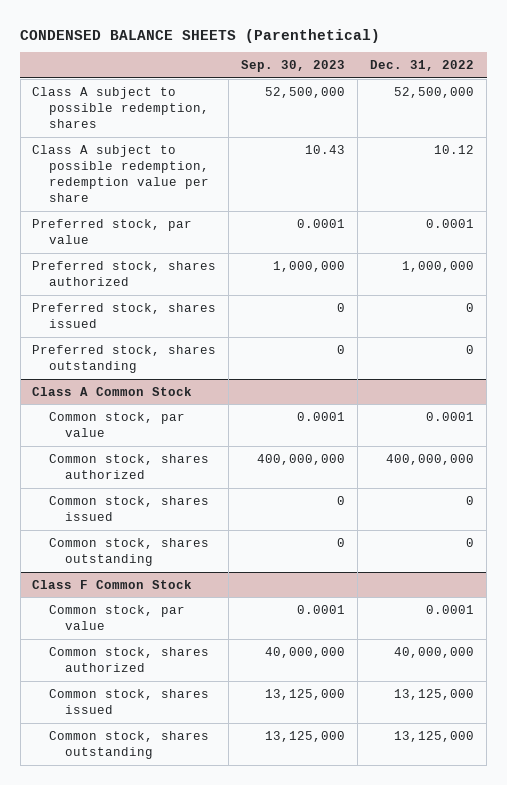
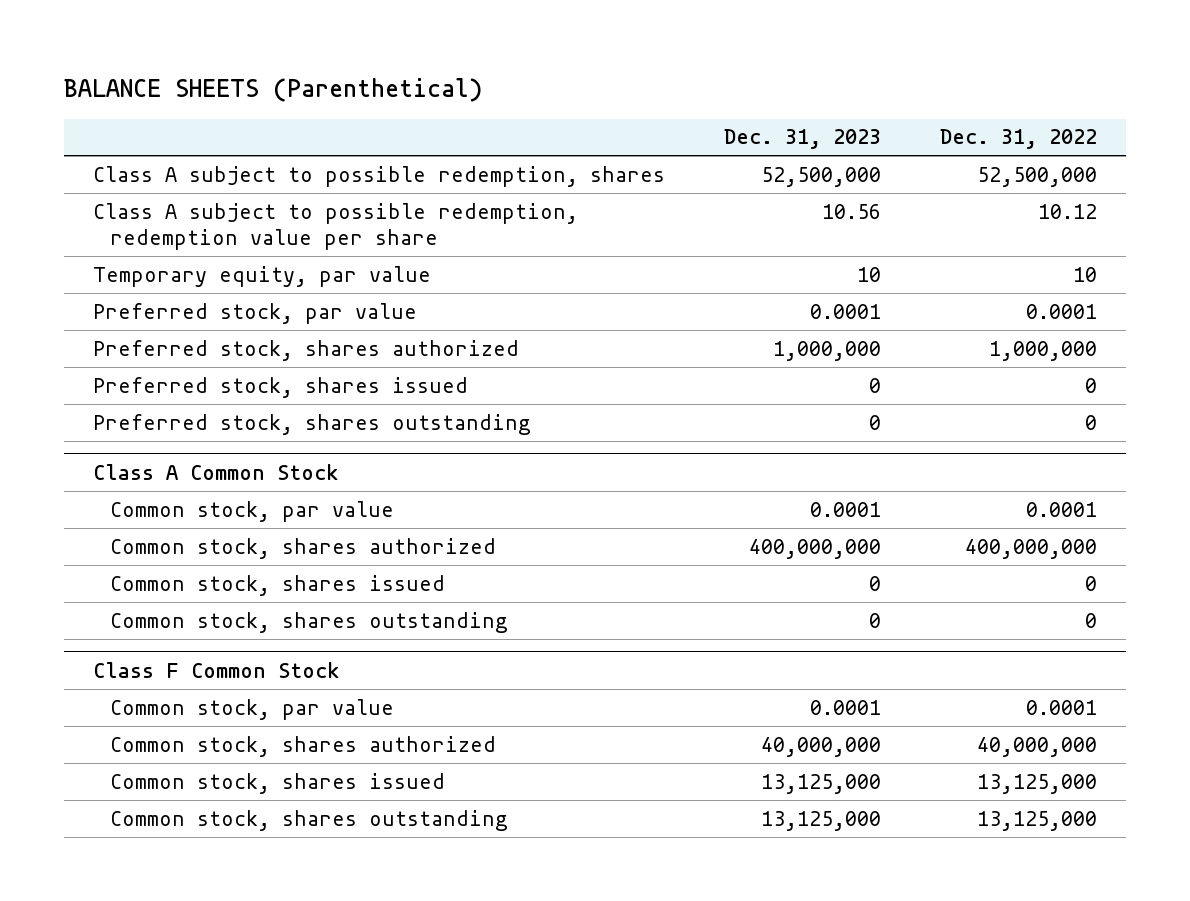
- CONDENSED BALANCE SHEETS (Parenthetical)
+ BALANCE SHEETS (Parenthetical)
- | Sep. 30, 2023 | Dec. 31, 2022
+ | Dec. 31, 2023 | Dec. 31, 2022
+ Temporary equity, par value | 10 | 10

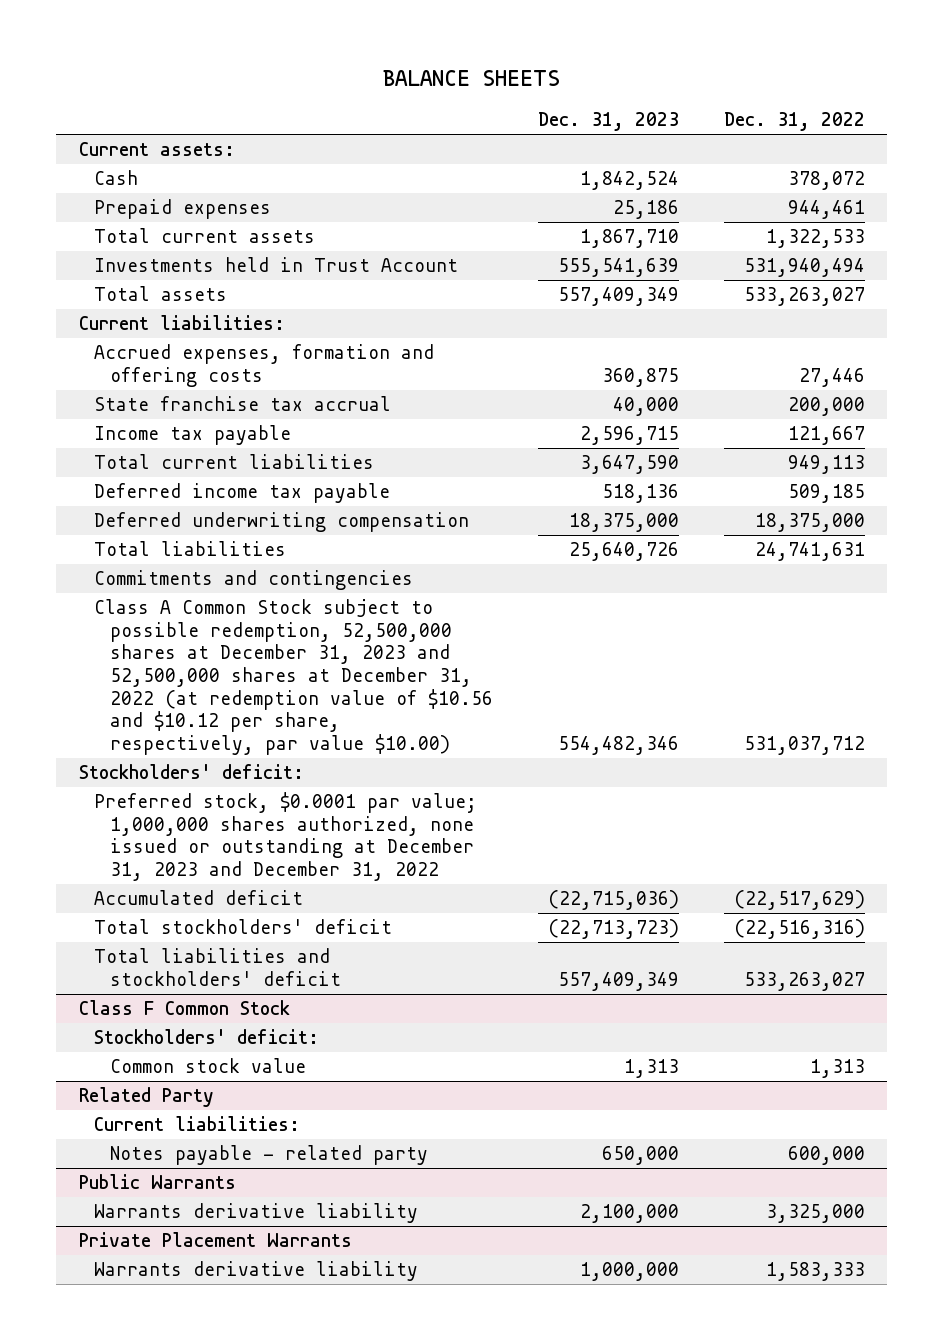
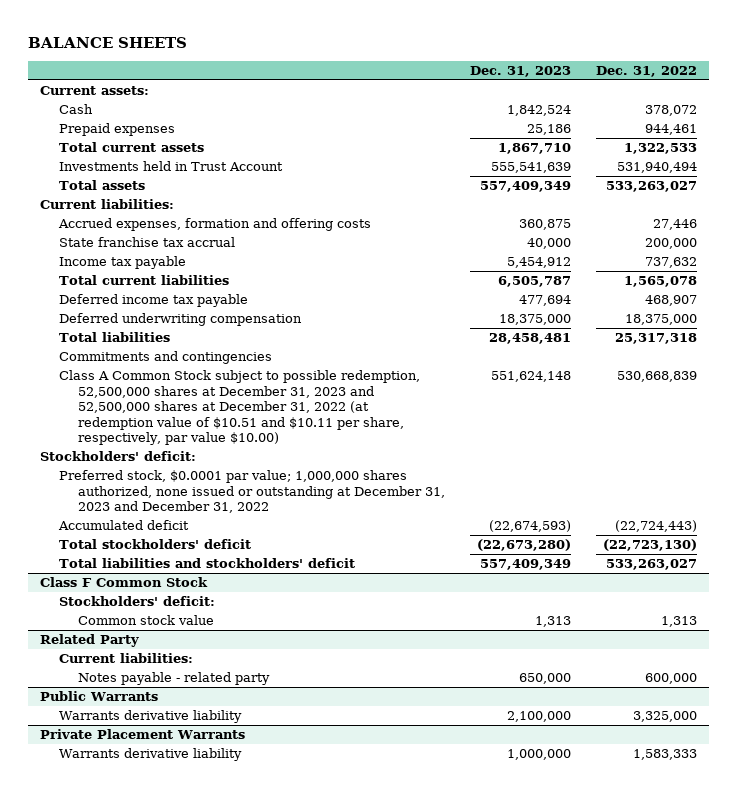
- Income tax payable | 2,596,715 | 121,667
- Total current liabilities | 3,647,590 | 949,113
- Deferred income tax payable | 518,136 | 509,185
+ Income tax payable | 5,454,912 | 737,632
+ Total current liabilities | 6,505,787 | 1,565,078
+ Deferred income tax payable | 477,694 | 468,907
- Total liabilities | 25,640,726 | 24,741,631
+ Total liabilities | 28,458,481 | 25,317,318
- Class A Common Stock subject to possible redemption, 52,500,000 shares at December 31, 2023 and 52,500,000 shares at December 31, 2022 (at redemption value of $10.56 and $10.12 per share, respectively, par value $10.00) | 554,482,346 | 531,037,712
+ Class A Common Stock subject to possible redemption, 52,500,000 shares at December 31, 2023 and 52,500,000 shares at December 31, 2022 (at redemption value of $10.51 and $10.11 per share, respectively, par value $10.00) | 551,624,148 | 530,668,839
- Accumulated deficit | (22,715,036) | (22,517,629)
- Total stockholders' deficit | (22,713,723) | (22,516,316)
+ Accumulated deficit | (22,674,593) | (22,724,443)
+ Total stockholders' deficit | (22,673,280) | (22,723,130)

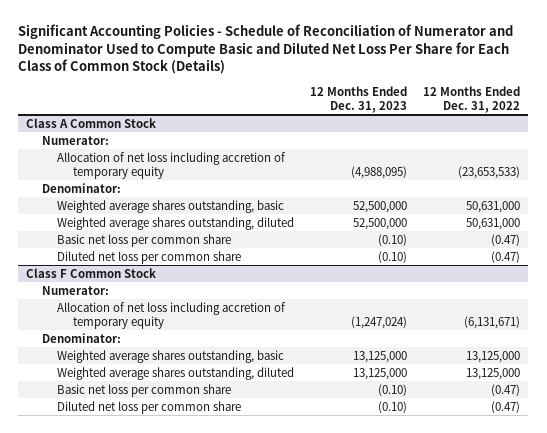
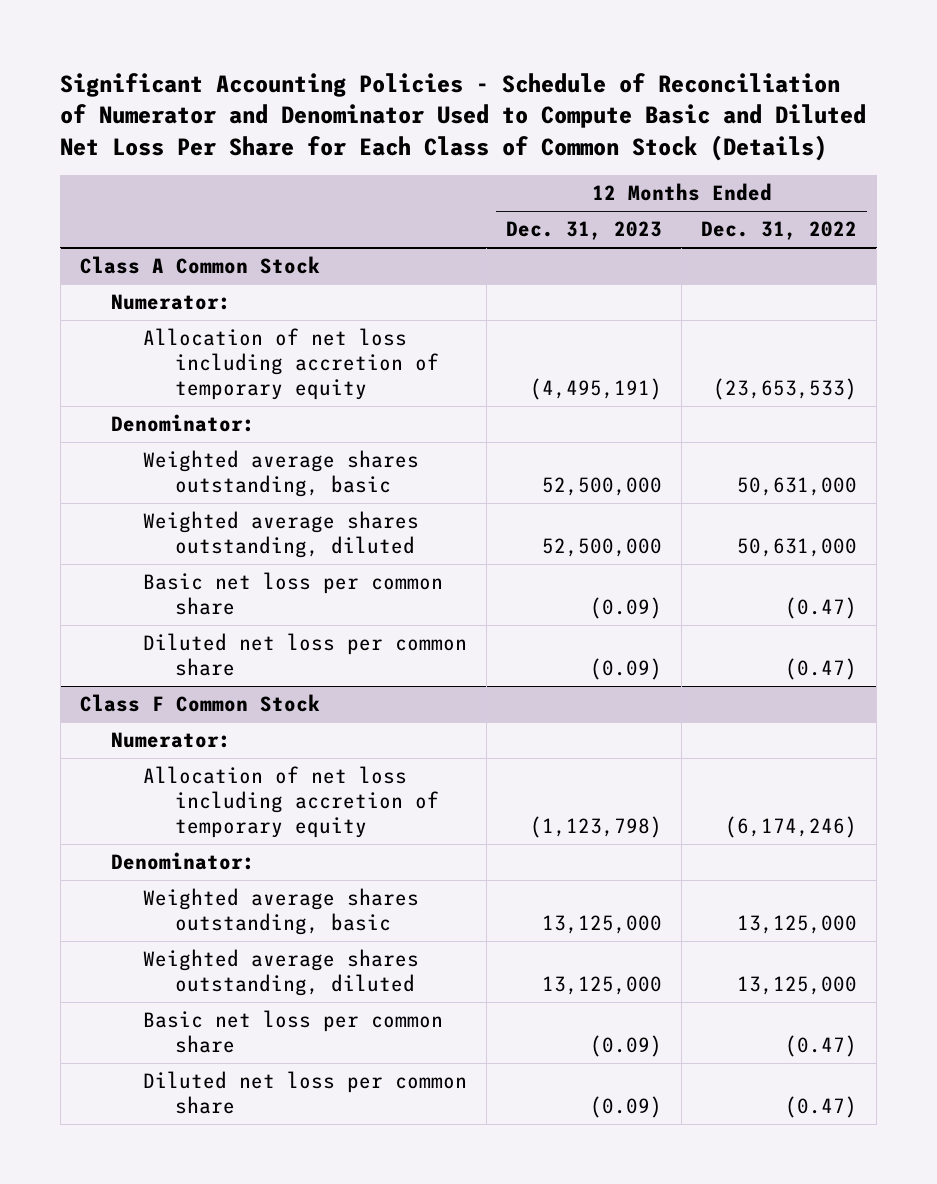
@ Class A Common Stock
- Allocation of net loss including accretion of temporary equity | (4,988,095) | (23,653,533)
+ Allocation of net loss including accretion of temporary equity | (4,495,191) | (23,653,533)
- Basic net loss per common share | (0.10) | (0.47)
- Diluted net loss per common share | (0.10) | (0.47)
+ Basic net loss per common share | (0.09) | (0.47)
+ Diluted net loss per common share | (0.09) | (0.47)
@ Class F Common Stock
- Allocation of net loss including accretion of temporary equity | (1,247,024) | (6,131,671)
+ Allocation of net loss including accretion of temporary equity | (1,123,798) | (6,174,246)
- Basic net loss per common share | (0.10) | (0.47)
- Diluted net loss per common share | (0.10) | (0.47)
+ Basic net loss per common share | (0.09) | (0.47)
+ Diluted net loss per common share | (0.09) | (0.47)

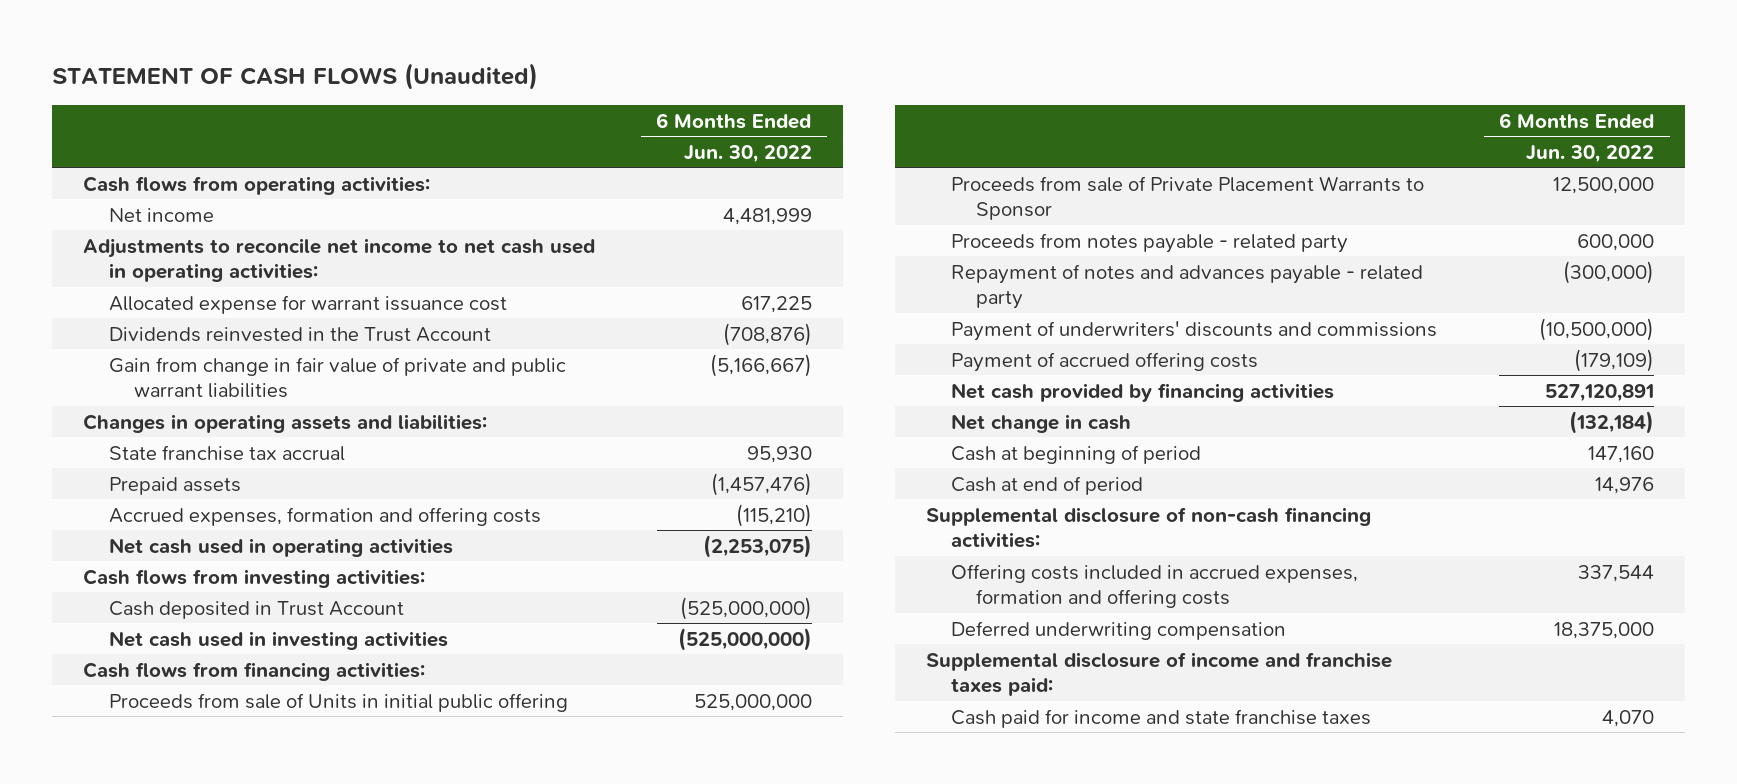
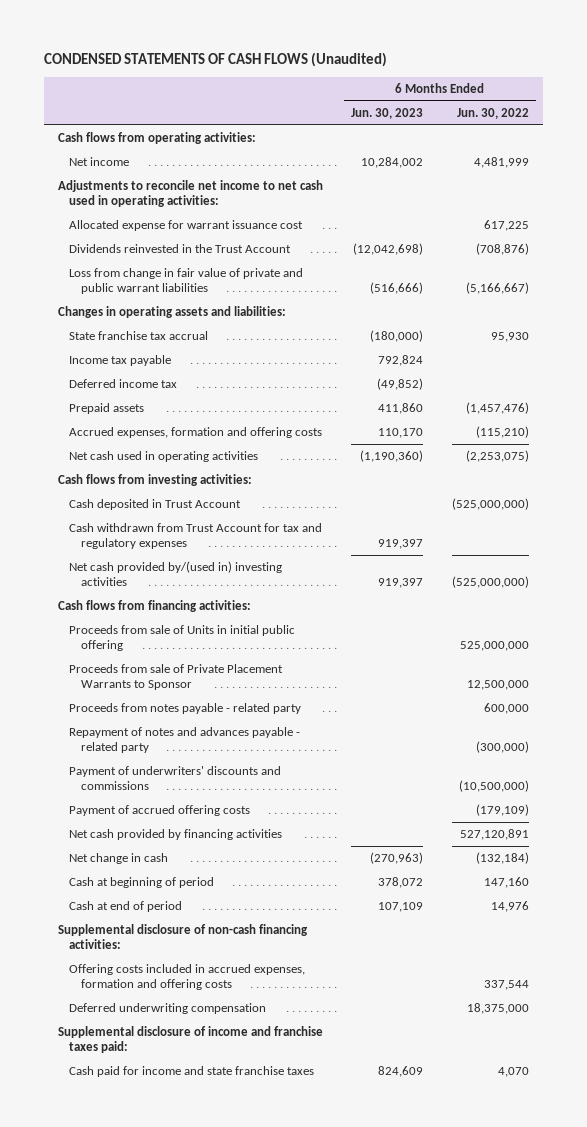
- STATEMENT OF CASH FLOWS (Unaudited)
+ CONDENSED STATEMENTS OF CASH FLOWS (Unaudited)
- | 6 Months Ended Jun. 30, 2022
+ | 6 Months Ended Jun. 30, 2023 | 6 Months Ended Jun. 30, 2022
- Gain from change in fair value of private and public warrant liabilities | (5,166,667)
+ Loss from change in fair value of private and public warrant liabilities | (516,666) | (5,166,667)
+ Income tax payable | 792,824 |
+ Deferred income tax | (49,852) |
- Net cash used in investing activities | (525,000,000)
+ Cash withdrawn from Trust Account for tax and regulatory expenses | 919,397 |
+ Net cash provided by/(used in) investing activities | 919,397 | (525,000,000)

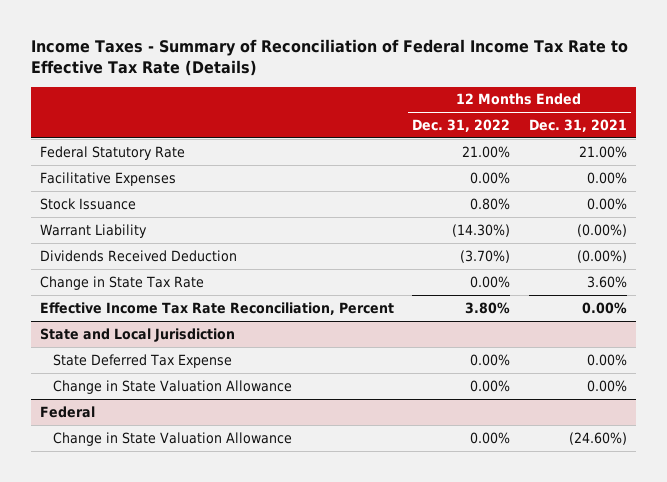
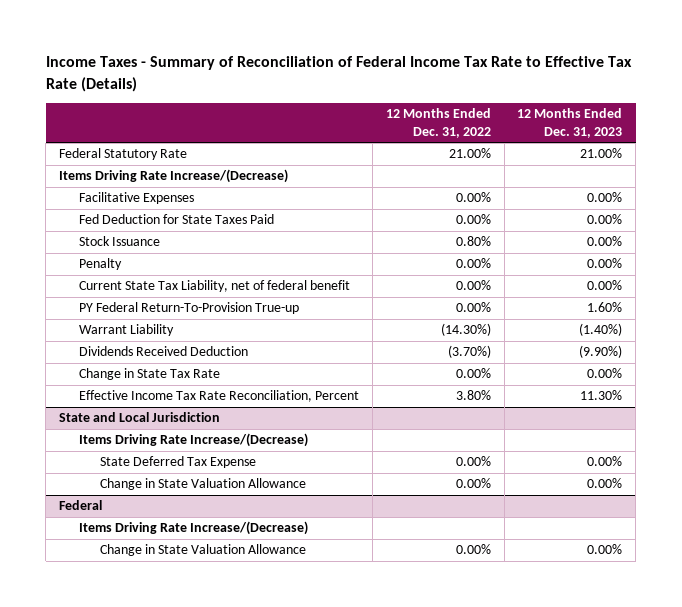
- | 12 Months Ended Dec. 31, 2022 | 12 Months Ended Dec. 31, 2021
+ | 12 Months Ended Dec. 31, 2022 | 12 Months Ended Dec. 31, 2023
+ Items Driving Rate Increase/(Decrease)
+ Fed Deduction for State Taxes Paid | 0.00% | 0.00%
+ Penalty | 0.00% | 0.00%
+ Current State Tax Liability, net of federal benefit | 0.00% | 0.00%
+ PY Federal Return-To-Provision True-up | 0.00% | 1.60%
@ State and Local Jurisdiction
+ Items Driving Rate Increase/(Decrease)
@ Federal
+ Items Driving Rate Increase/(Decrease)

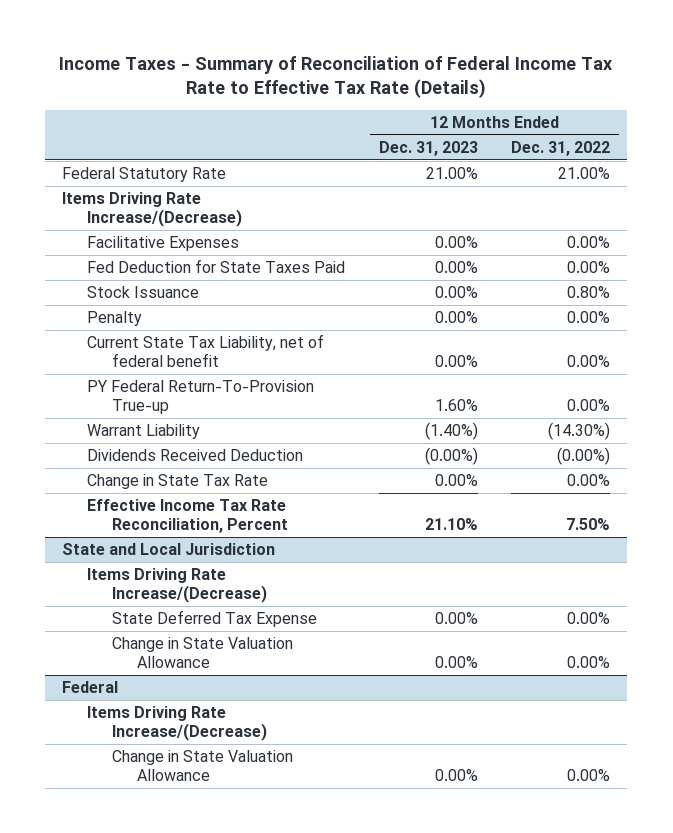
- | 12 Months Ended Dec. 31, 2022 | 12 Months Ended Dec. 31, 2023
+ | 12 Months Ended Dec. 31, 2023 | 12 Months Ended Dec. 31, 2022
- Dividends Received Deduction | (3.70%) | (9.90%)
+ Dividends Received Deduction | (0.00%) | (0.00%)
- Effective Income Tax Rate Reconciliation, Percent | 3.80% | 11.30%
+ Effective Income Tax Rate Reconciliation, Percent | 21.10% | 7.50%

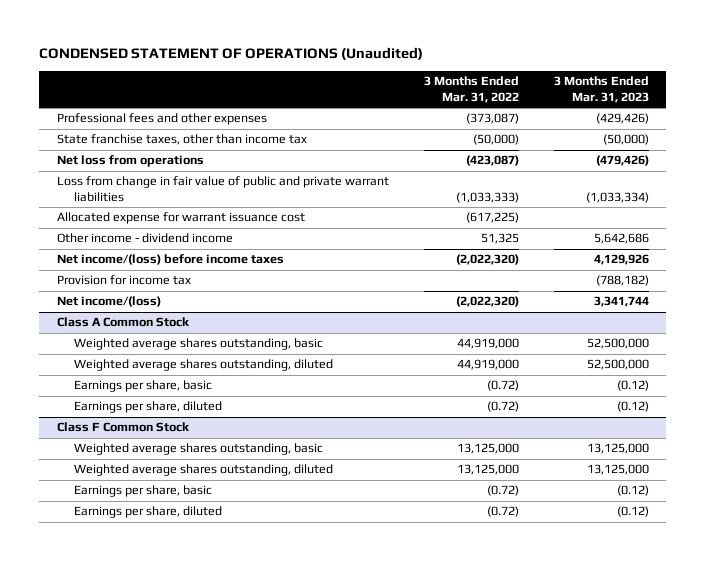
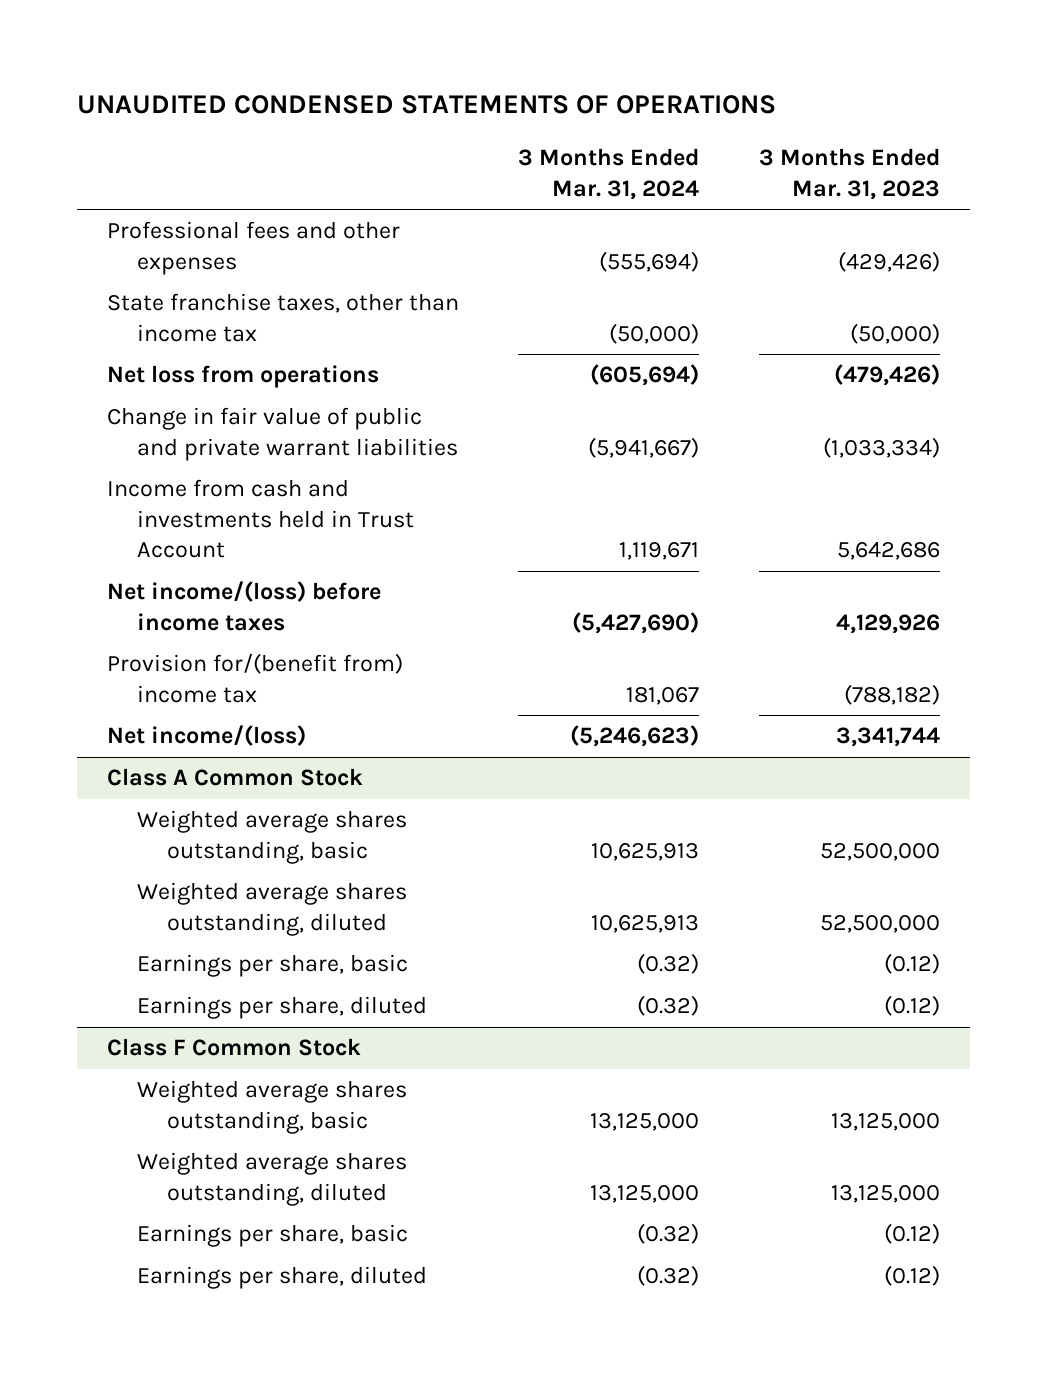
- CONDENSED STATEMENT OF OPERATIONS (Unaudited)
+ UNAUDITED CONDENSED STATEMENTS OF OPERATIONS
- | 3 Months Ended Mar. 31, 2022 | 3 Months Ended Mar. 31, 2023
+ | 3 Months Ended Mar. 31, 2024 | 3 Months Ended Mar. 31, 2023
- Loss from change in fair value of public and private warrant liabilities | (1,033,333) | (1,033,334)
- Allocated expense for warrant issuance cost | (617,225) |
- Other income - dividend income | 51,325 | 5,642,686
+ Change in fair value of public and private warrant liabilities | (5,941,667) | (1,033,334)
+ Income from cash and investments held in Trust Account | 1,119,671 | 5,642,686
- Provision for income tax | | (788,182)
+ Provision for/(benefit from) income tax | 181,067 | (788,182)

